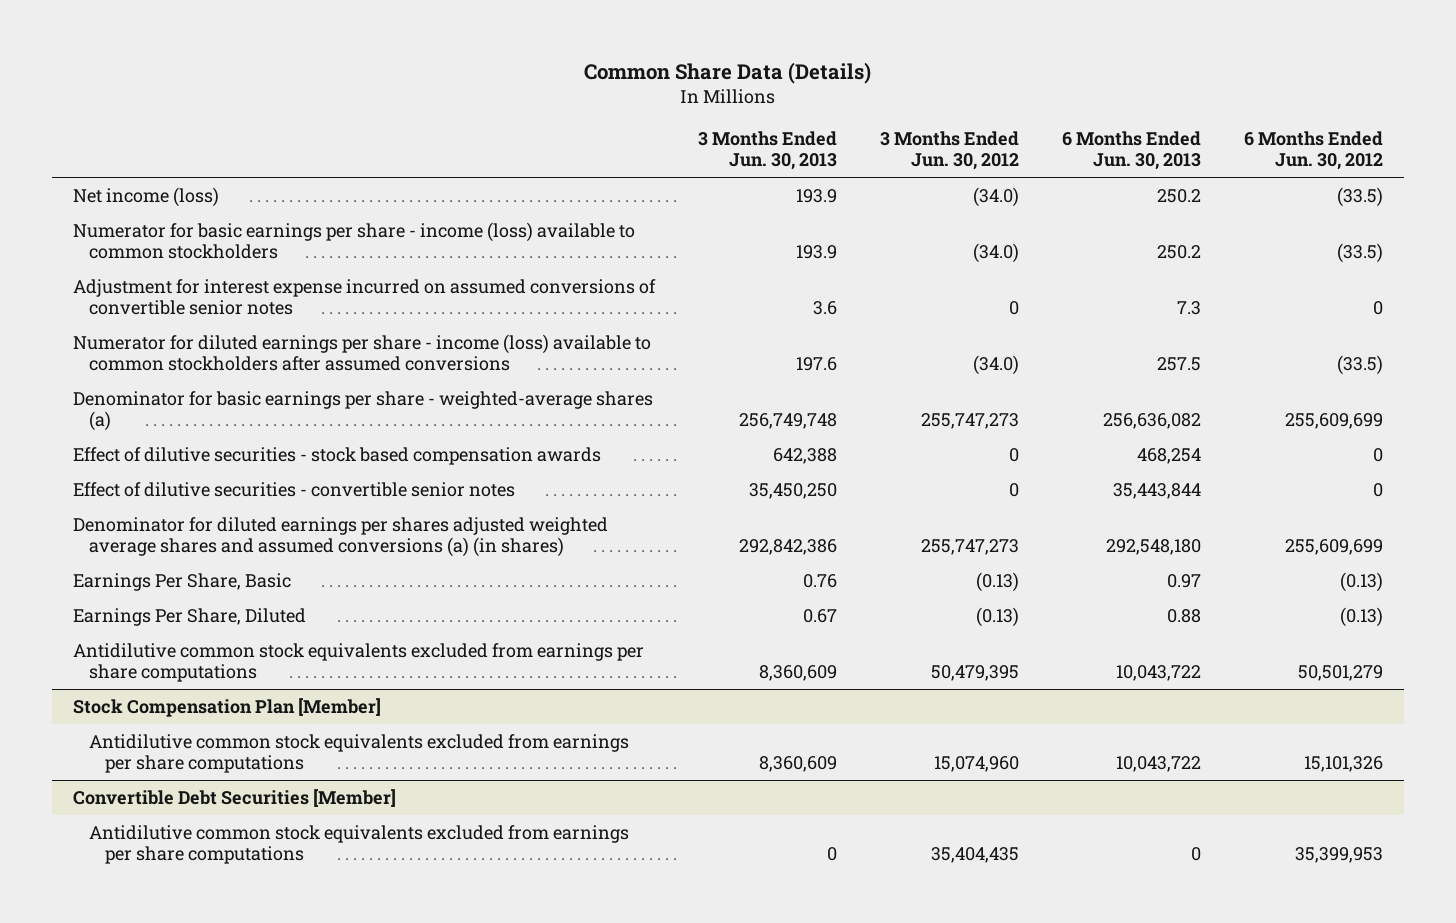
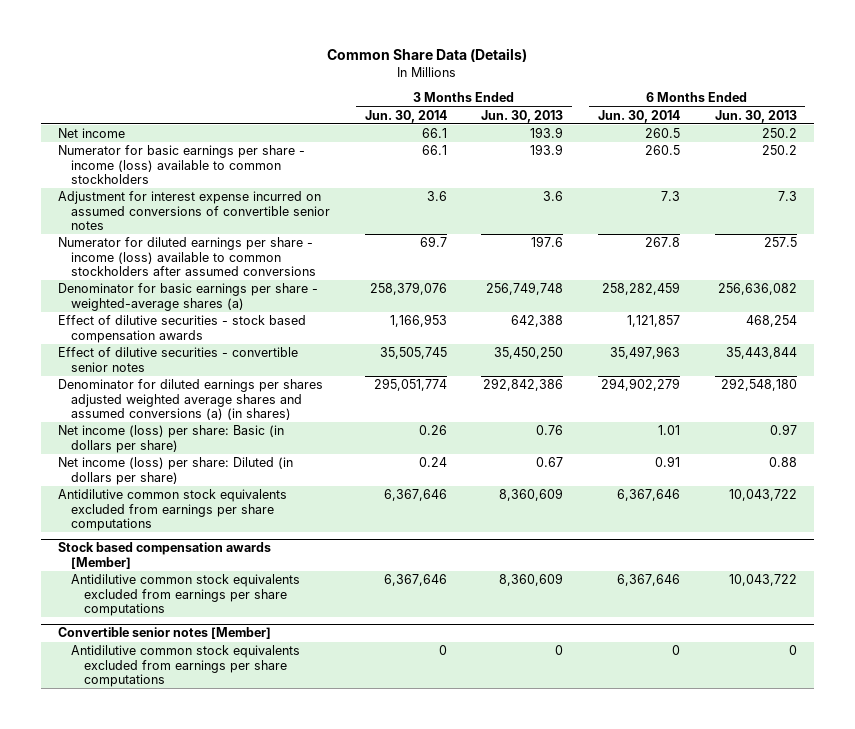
- | 3 Months Ended Jun. 30, 2013 | 3 Months Ended Jun. 30, 2012 | 6 Months Ended Jun. 30, 2013 | 6 Months Ended Jun. 30, 2012
+ | 3 Months Ended Jun. 30, 2014 | 3 Months Ended Jun. 30, 2013 | 6 Months Ended Jun. 30, 2014 | 6 Months Ended Jun. 30, 2013
- Net income (loss) | 193.9 | (34.0) | 250.2 | (33.5)
+ Net income | 66.1 | 193.9 | 260.5 | 250.2
- Earnings Per Share, Basic | 0.76 | (0.13) | 0.97 | (0.13)
- Earnings Per Share, Diluted | 0.67 | (0.13) | 0.88 | (0.13)
+ Net income (loss) per share: Basic (in dollars per share) | 0.26 | 0.76 | 1.01 | 0.97
+ Net income (loss) per share: Diluted (in dollars per share) | 0.24 | 0.67 | 0.91 | 0.88
- Stock Compensation Plan [Member]
+ Stock based compensation awards [Member]
- Convertible Debt Securities [Member]
+ Convertible senior notes [Member]

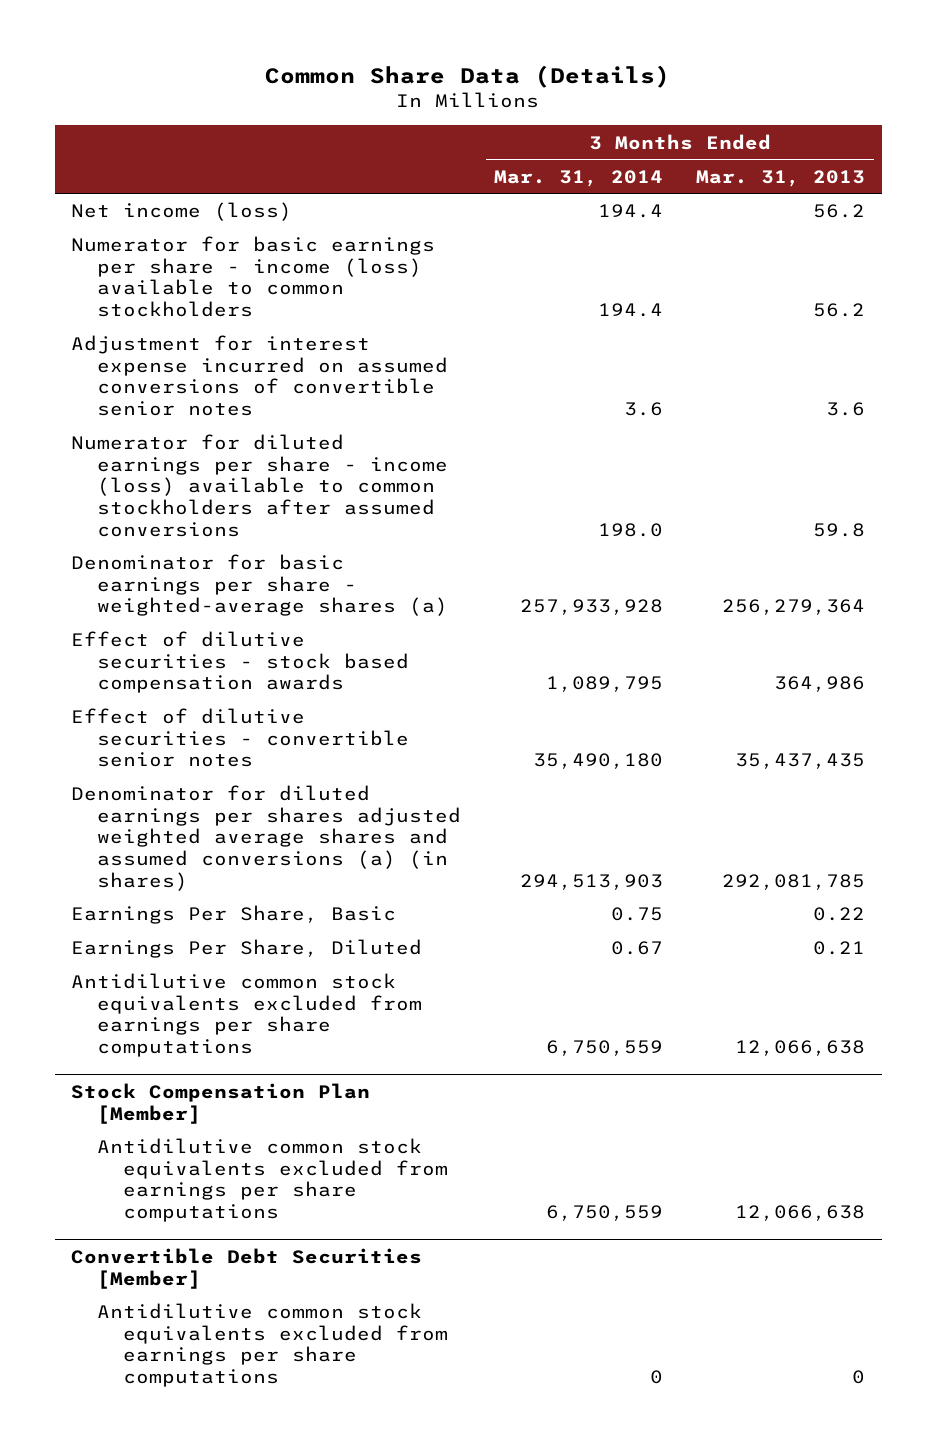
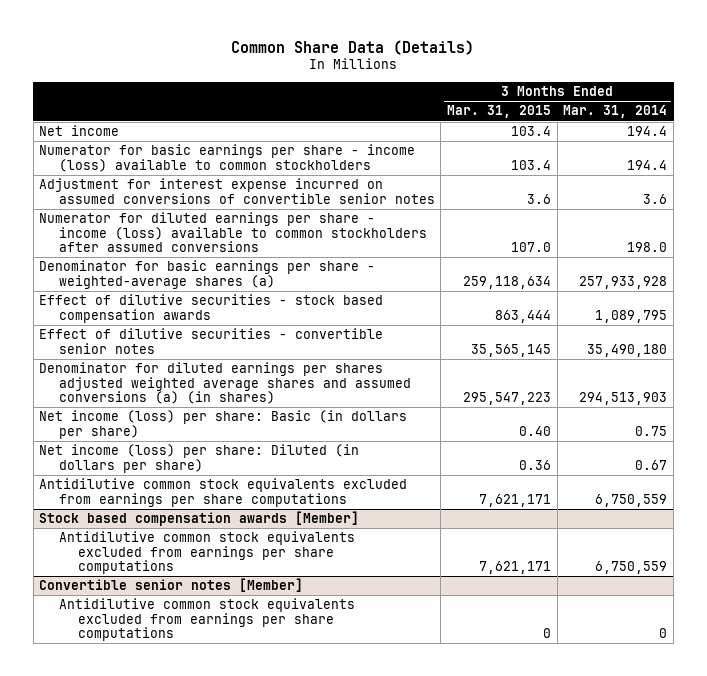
- | 3 Months Ended Mar. 31, 2014 | 3 Months Ended Mar. 31, 2013
+ | 3 Months Ended Mar. 31, 2015 | 3 Months Ended Mar. 31, 2014
- Net income (loss) | 194.4 | 56.2
+ Net income | 103.4 | 194.4
- Earnings Per Share, Basic | 0.75 | 0.22
- Earnings Per Share, Diluted | 0.67 | 0.21
+ Net income (loss) per share: Basic (in dollars per share) | 0.40 | 0.75
+ Net income (loss) per share: Diluted (in dollars per share) | 0.36 | 0.67
- Stock Compensation Plan [Member]
+ Stock based compensation awards [Member]
- Convertible Debt Securities [Member]
+ Convertible senior notes [Member]

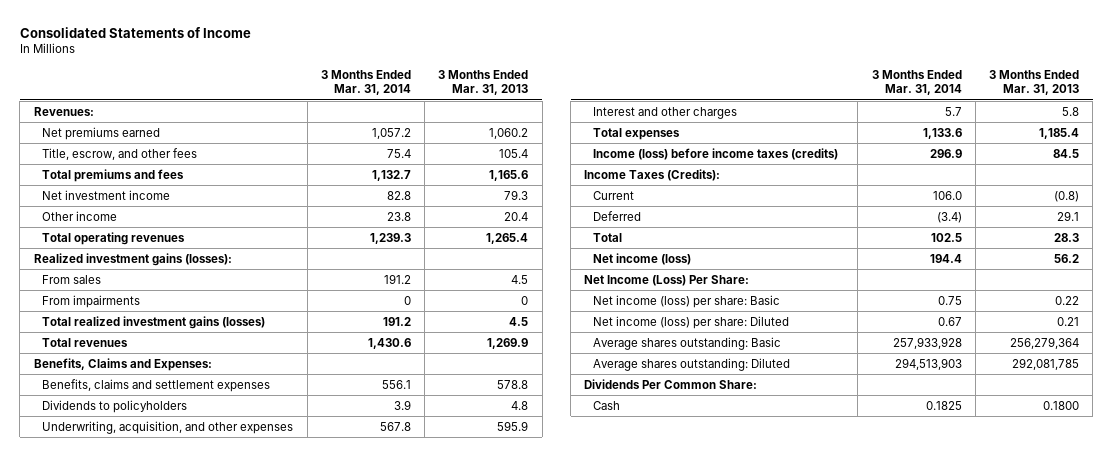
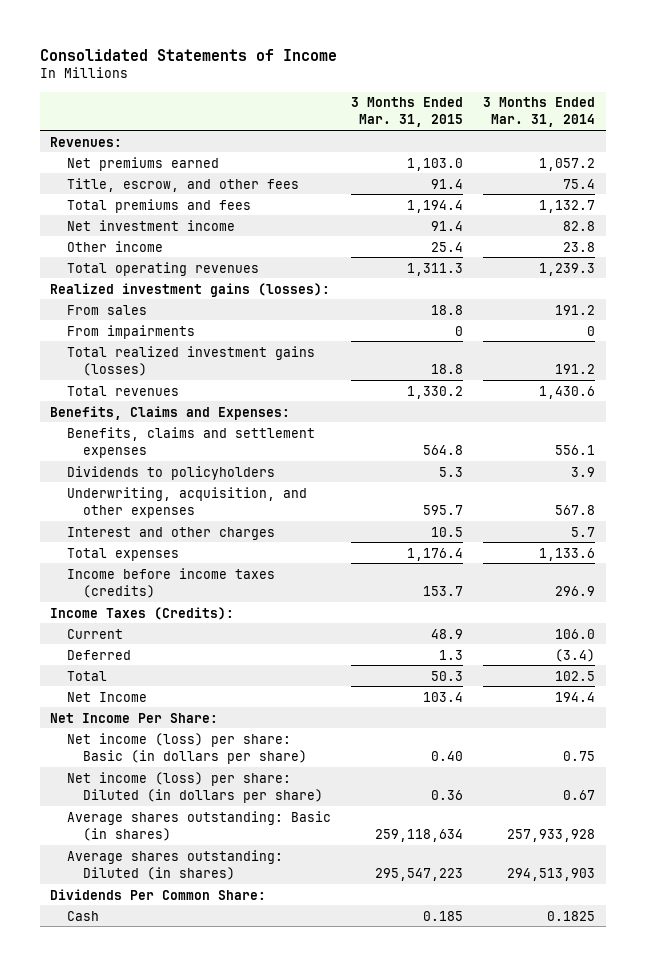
- | 3 Months Ended Mar. 31, 2014 | 3 Months Ended Mar. 31, 2013
+ | 3 Months Ended Mar. 31, 2015 | 3 Months Ended Mar. 31, 2014
- Income (loss) before income taxes (credits) | 296.9 | 84.5
+ Income before income taxes (credits) | 153.7 | 296.9
- Net income (loss) | 194.4 | 56.2
- Net Income (Loss) Per Share:
- Net income (loss) per share: Basic | 0.75 | 0.22
- Net income (loss) per share: Diluted | 0.67 | 0.21
- Average shares outstanding: Basic | 257,933,928 | 256,279,364
- Average shares outstanding: Diluted | 294,513,903 | 292,081,785
+ Net Income | 103.4 | 194.4
+ Net Income Per Share:
+ Net income (loss) per share: Basic (in dollars per share) | 0.40 | 0.75
+ Net income (loss) per share: Diluted (in dollars per share) | 0.36 | 0.67
+ Average shares outstanding: Basic (in shares) | 259,118,634 | 257,933,928
+ Average shares outstanding: Diluted (in shares) | 295,547,223 | 294,513,903

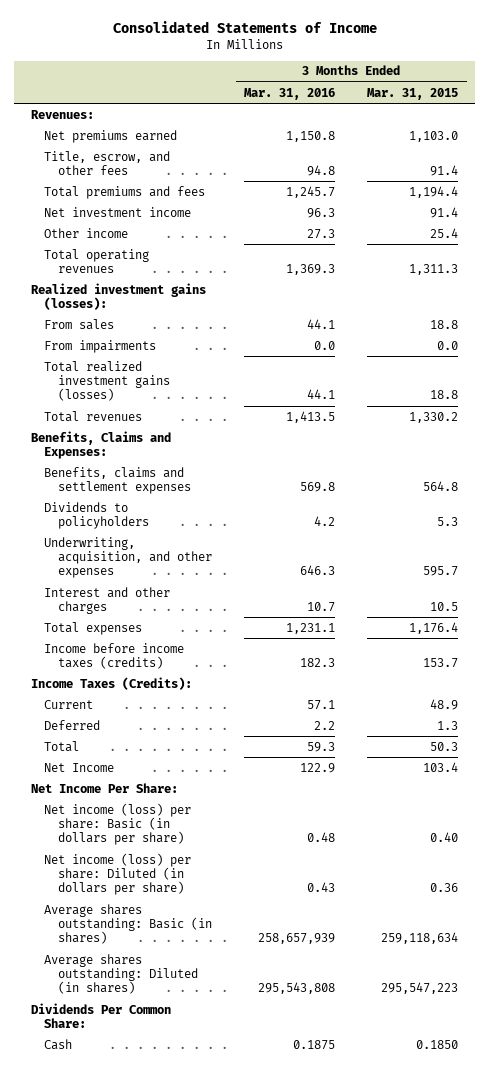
- | 3 Months Ended Mar. 31, 2015 | 3 Months Ended Mar. 31, 2014
+ | 3 Months Ended Mar. 31, 2016 | 3 Months Ended Mar. 31, 2015
- From impairments | 0 | 0
+ From impairments | 0.0 | 0.0
- Cash | 0.185 | 0.1825
+ Cash | 0.1875 | 0.1850

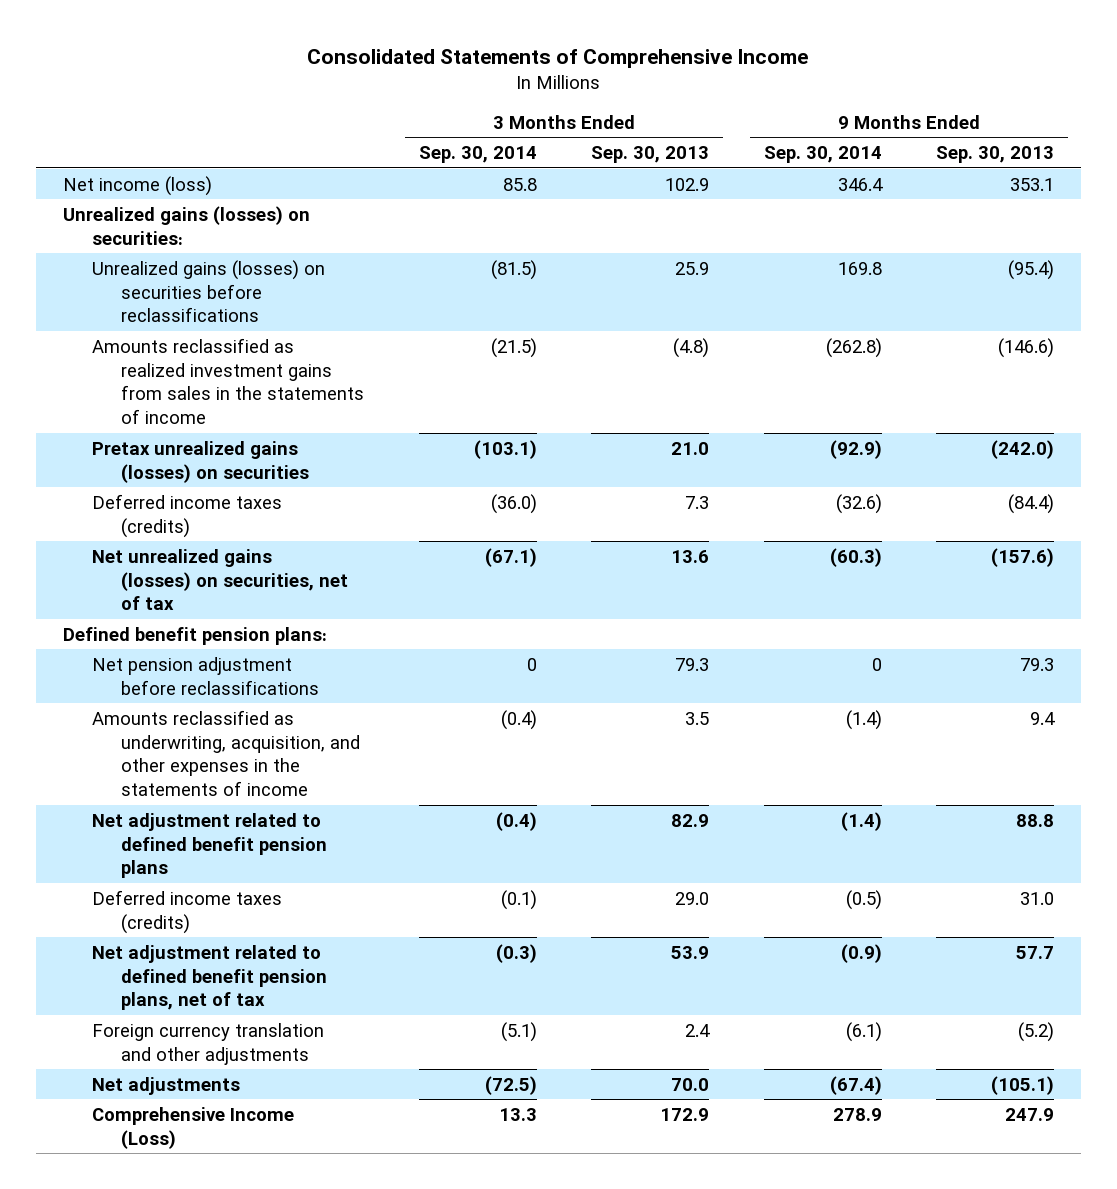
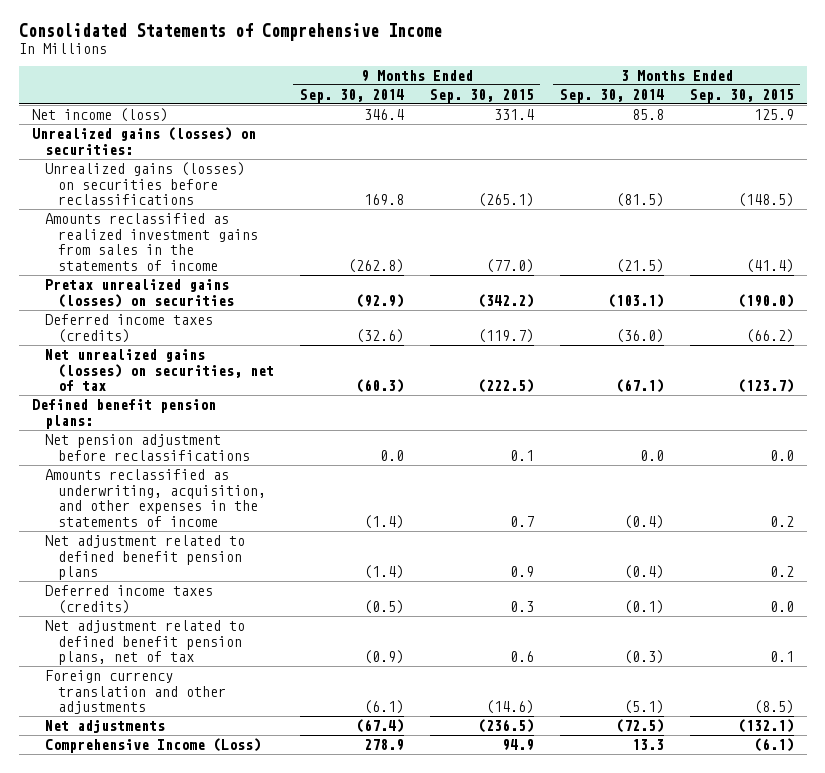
- | 3 Months Ended Sep. 30, 2014 | 3 Months Ended Sep. 30, 2013 | 9 Months Ended Sep. 30, 2014 | 9 Months Ended Sep. 30, 2013
+ | 9 Months Ended Sep. 30, 2014 | 9 Months Ended Sep. 30, 2015 | 3 Months Ended Sep. 30, 2014 | 3 Months Ended Sep. 30, 2015
- Net pension adjustment before reclassifications | 0 | 79.3 | 0 | 79.3
+ Net pension adjustment before reclassifications | 0.0 | 0.1 | 0.0 | 0.0

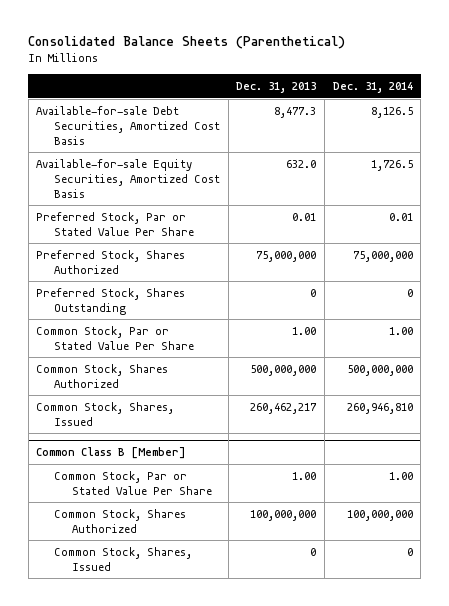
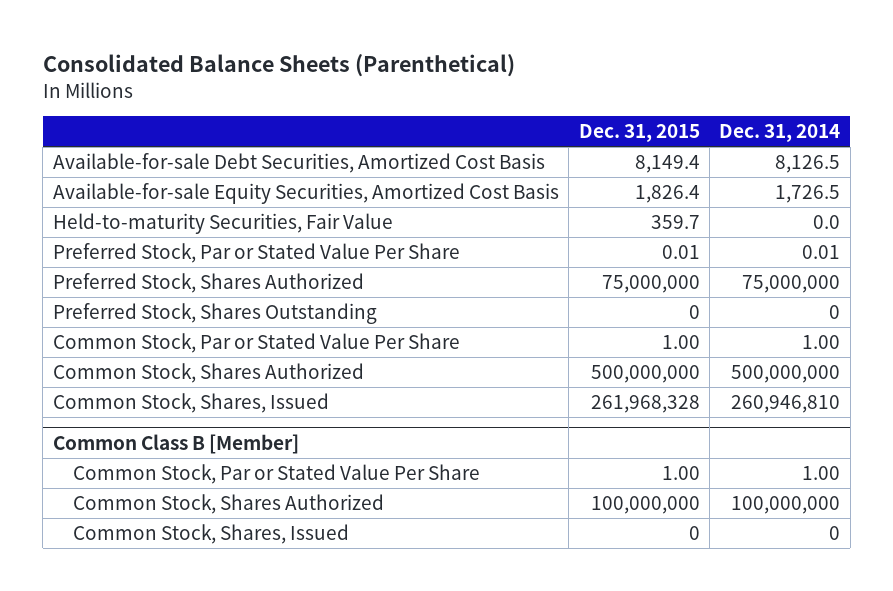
- | Dec. 31, 2013 | Dec. 31, 2014
+ | Dec. 31, 2015 | Dec. 31, 2014
+ Held-to-maturity Securities, Fair Value | 359.7 | 0.0

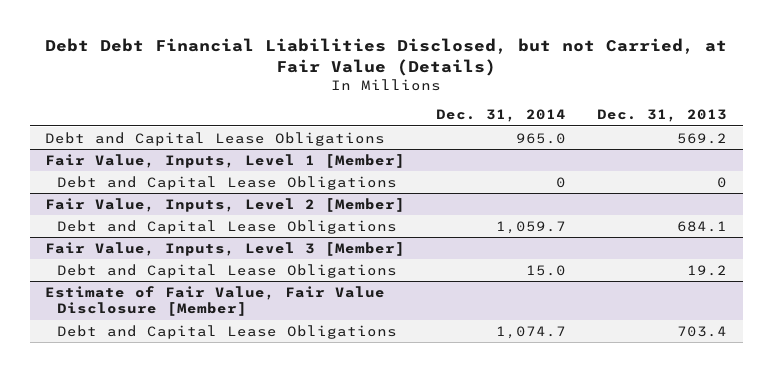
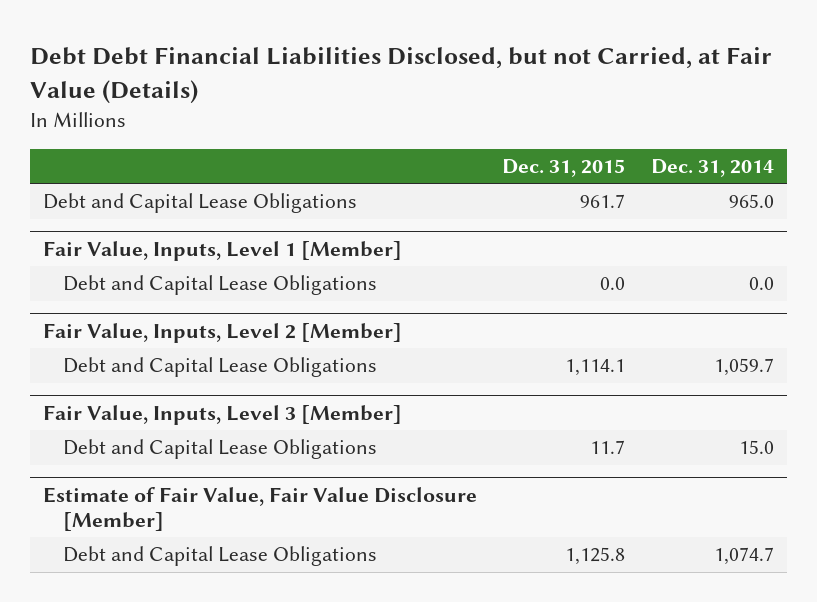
- | Dec. 31, 2014 | Dec. 31, 2013
+ | Dec. 31, 2015 | Dec. 31, 2014
@ Fair Value, Inputs, Level 1 [Member]
- Debt and Capital Lease Obligations | 0 | 0
+ Debt and Capital Lease Obligations | 0.0 | 0.0

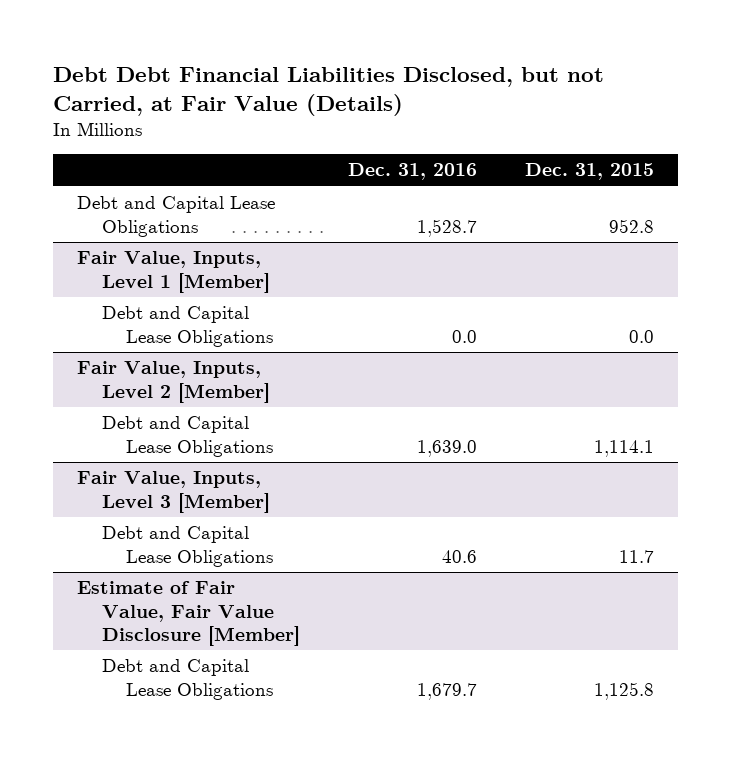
- | Dec. 31, 2015 | Dec. 31, 2014
+ | Dec. 31, 2016 | Dec. 31, 2015
- Debt and Capital Lease Obligations | 961.7 | 965.0
+ Debt and Capital Lease Obligations | 1,528.7 | 952.8

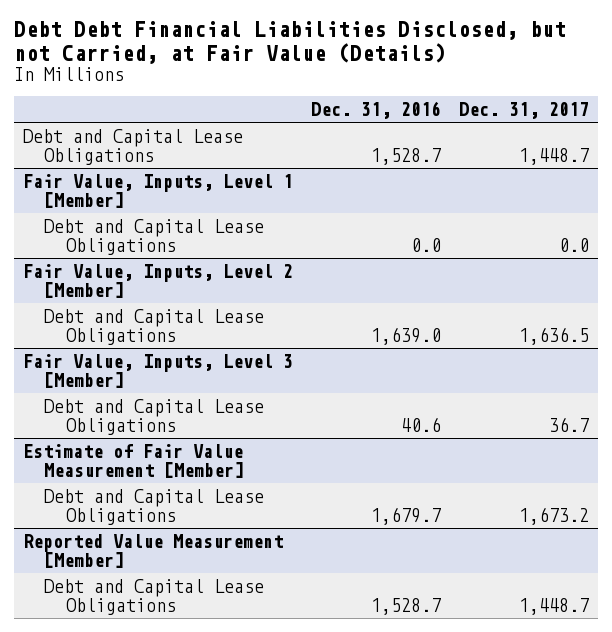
- | Dec. 31, 2016 | Dec. 31, 2015
+ | Dec. 31, 2016 | Dec. 31, 2017
- Estimate of Fair Value, Fair Value Disclosure [Member]
+ Estimate of Fair Value Measurement [Member]
+ Reported Value Measurement [Member]
+ Debt and Capital Lease Obligations | 1,528.7 | 1,448.7

